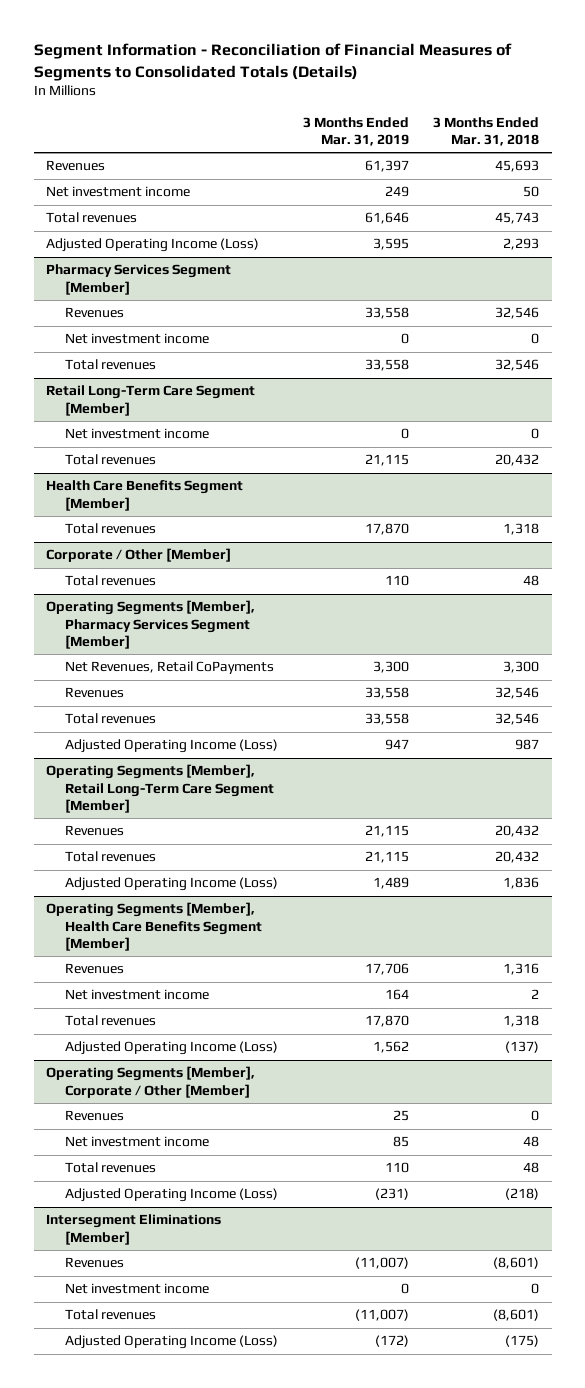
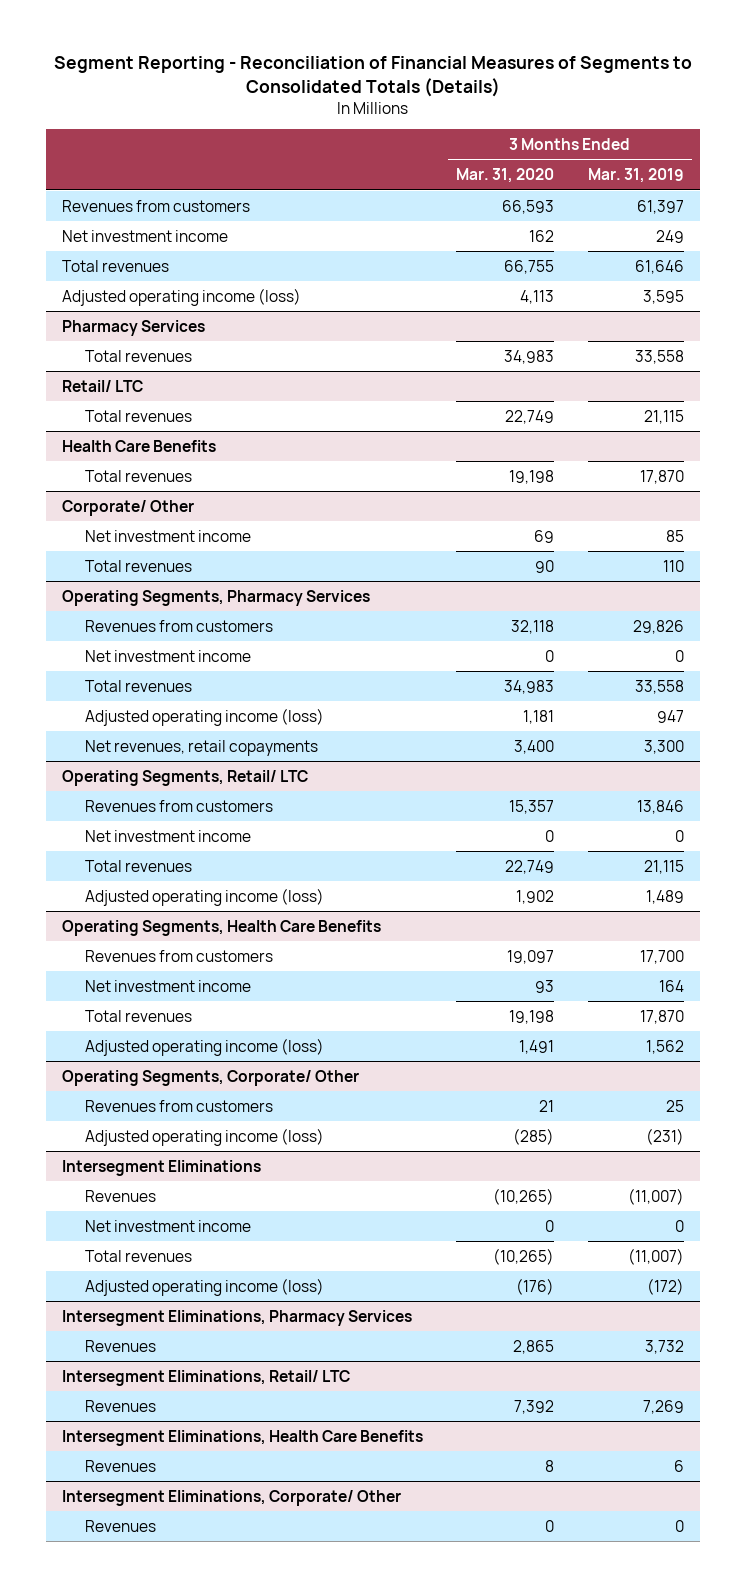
- Segment Information - Reconciliation of Financial Measures of Segments to Consolidated Totals (Details)
+ Segment Reporting - Reconciliation of Financial Measures of Segments to Consolidated Totals (Details)
- | 3 Months Ended Mar. 31, 2019 | 3 Months Ended Mar. 31, 2018
+ | 3 Months Ended Mar. 31, 2020 | 3 Months Ended Mar. 31, 2019
- Revenues | 61,397 | 45,693
+ Revenues from customers | 66,593 | 61,397
- Adjusted Operating Income (Loss) | 3,595 | 2,293
- Pharmacy Services Segment [Member]
- Revenues | 33,558 | 32,546
- Net investment income | 0 | 0
+ Adjusted operating income (loss) | 4,113 | 3,595
+ Pharmacy Services
- Retail Long-Term Care Segment [Member]
- Net investment income | 0 | 0
+ Retail/ LTC
- Health Care Benefits Segment [Member]
+ Health Care Benefits
- Corporate / Other [Member]
+ Corporate/ Other
+ Net investment income | 69 | 85
- Operating Segments [Member], Pharmacy Services Segment [Member]
- Net Revenues, Retail CoPayments | 3,300 | 3,300
- Revenues | 33,558 | 32,546
+ Operating Segments, Pharmacy Services
+ Revenues from customers | 32,118 | 29,826
+ Net investment income | 0 | 0
- Adjusted Operating Income (Loss) | 947 | 987
- Operating Segments [Member], Retail Long-Term Care Segment [Member]
- Revenues | 21,115 | 20,432
+ Adjusted operating income (loss) | 1,181 | 947
+ Net revenues, retail copayments | 3,400 | 3,300
+ Operating Segments, Retail/ LTC
+ Revenues from customers | 15,357 | 13,846
+ Net investment income | 0 | 0
- Adjusted Operating Income (Loss) | 1,489 | 1,836
- Operating Segments [Member], Health Care Benefits Segment [Member]
- Revenues | 17,706 | 1,316
+ Adjusted operating income (loss) | 1,902 | 1,489
+ Operating Segments, Health Care Benefits
+ Revenues from customers | 19,097 | 17,700
- Adjusted Operating Income (Loss) | 1,562 | (137)
- Operating Segments [Member], Corporate / Other [Member]
- Revenues | 25 | 0
- Net investment income | 85 | 48
- Total revenues | 110 | 48
- Adjusted Operating Income (Loss) | (231) | (218)
- Intersegment Eliminations [Member]
+ Adjusted operating income (loss) | 1,491 | 1,562
+ Operating Segments, Corporate/ Other
+ Revenues from customers | 21 | 25
+ Adjusted operating income (loss) | (285) | (231)
+ Intersegment Eliminations
- Adjusted Operating Income (Loss) | (172) | (175)
+ Adjusted operating income (loss) | (176) | (172)
+ Intersegment Eliminations, Pharmacy Services
+ Revenues | 2,865 | 3,732
+ Intersegment Eliminations, Retail/ LTC
+ Revenues | 7,392 | 7,269
+ Intersegment Eliminations, Health Care Benefits
+ Revenues | 8 | 6
+ Intersegment Eliminations, Corporate/ Other
+ Revenues | 0 | 0

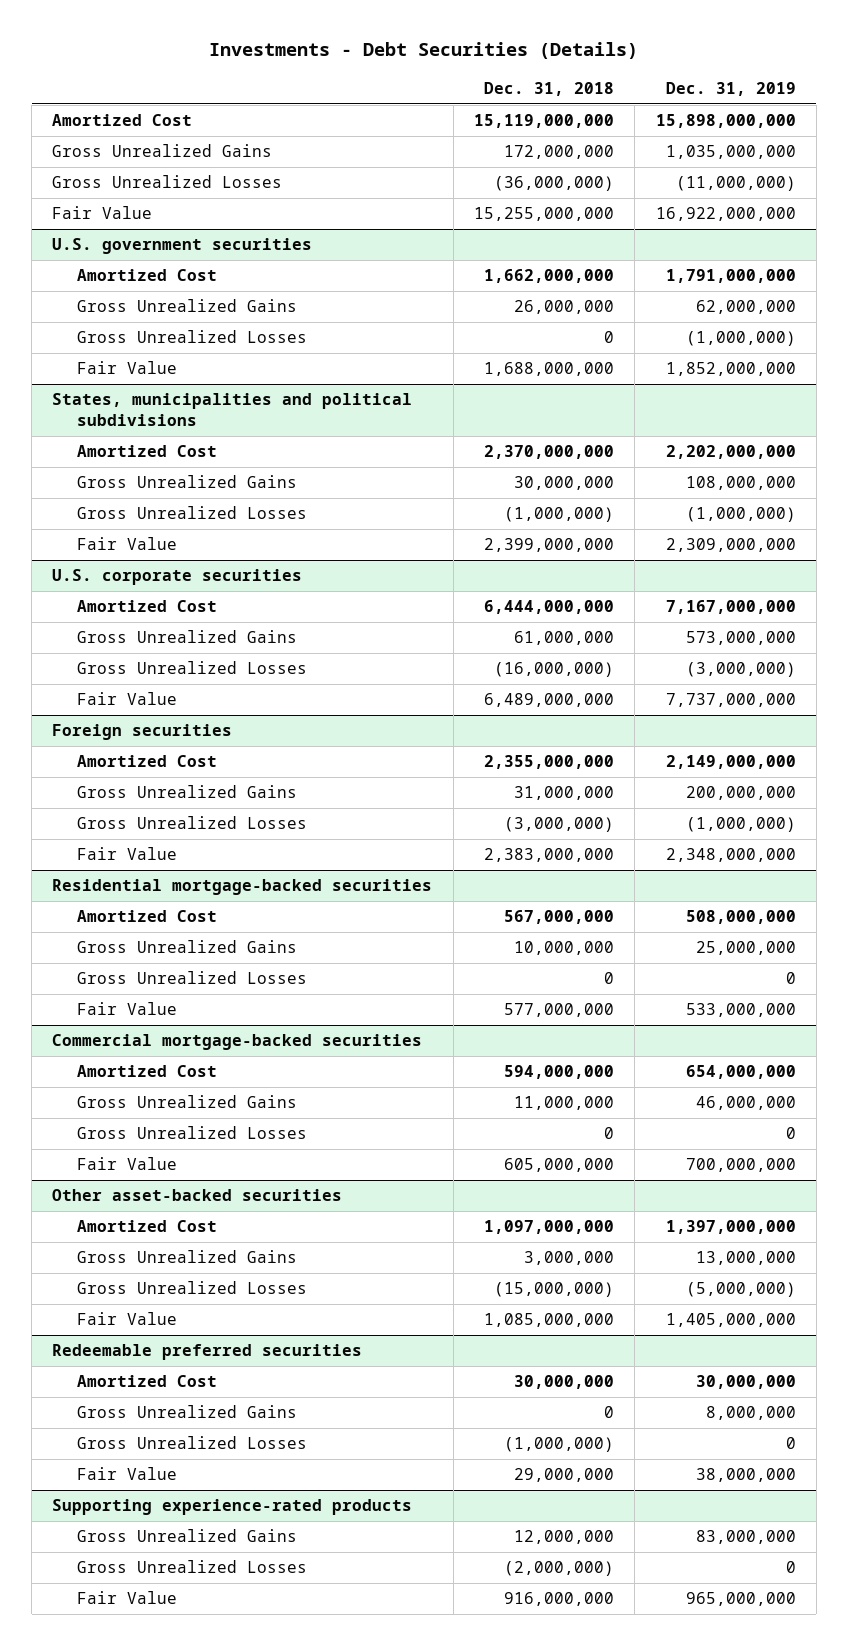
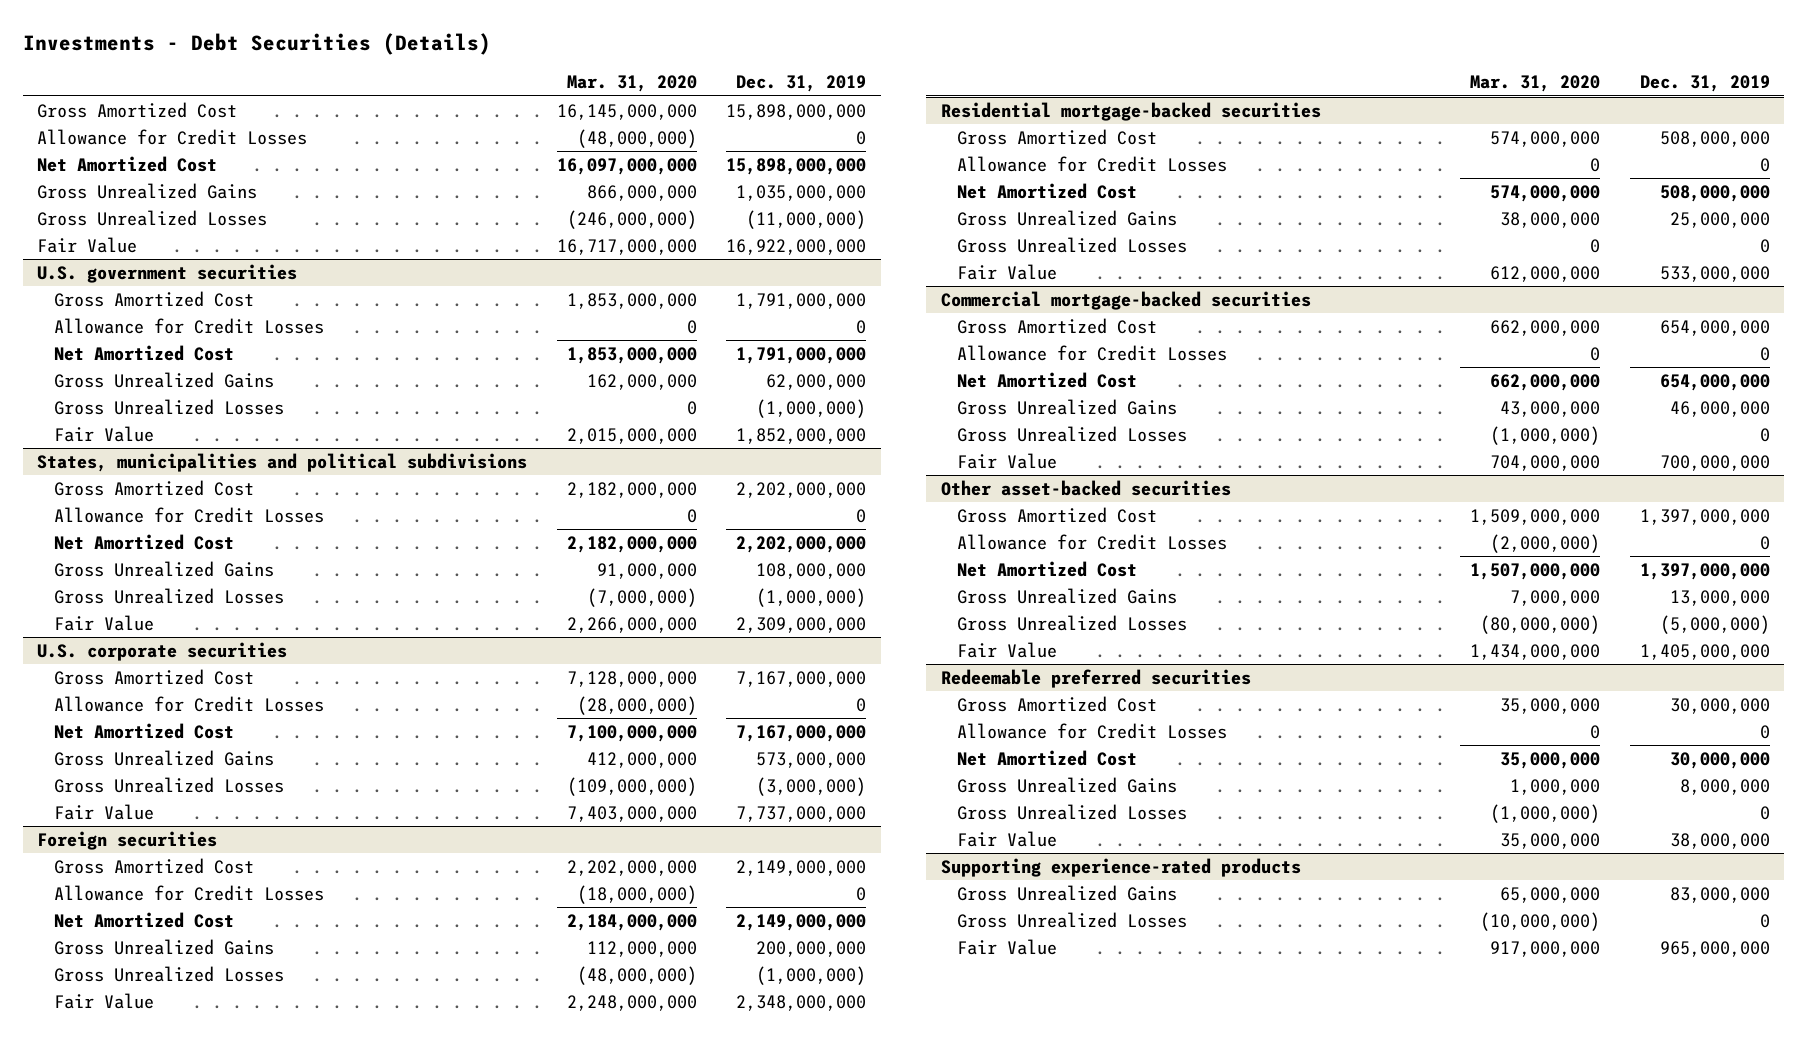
- | Dec. 31, 2018 | Dec. 31, 2019
+ | Mar. 31, 2020 | Dec. 31, 2019
- Amortized Cost | 15,119,000,000 | 15,898,000,000
+ Gross Amortized Cost | 16,145,000,000 | 15,898,000,000
+ Allowance for Credit Losses | (48,000,000) | 0
+ Net Amortized Cost | 16,097,000,000 | 15,898,000,000
@ U.S. government securities
- Amortized Cost | 1,662,000,000 | 1,791,000,000
+ Gross Amortized Cost | 1,853,000,000 | 1,791,000,000
+ Allowance for Credit Losses | 0 | 0
+ Net Amortized Cost | 1,853,000,000 | 1,791,000,000
@ States, municipalities and political subdivisions
- Amortized Cost | 2,370,000,000 | 2,202,000,000
+ Gross Amortized Cost | 2,182,000,000 | 2,202,000,000
+ Allowance for Credit Losses | 0 | 0
+ Net Amortized Cost | 2,182,000,000 | 2,202,000,000
@ U.S. corporate securities
- Amortized Cost | 6,444,000,000 | 7,167,000,000
+ Gross Amortized Cost | 7,128,000,000 | 7,167,000,000
+ Allowance for Credit Losses | (28,000,000) | 0
+ Net Amortized Cost | 7,100,000,000 | 7,167,000,000
@ Foreign securities
- Amortized Cost | 2,355,000,000 | 2,149,000,000
+ Gross Amortized Cost | 2,202,000,000 | 2,149,000,000
+ Allowance for Credit Losses | (18,000,000) | 0
+ Net Amortized Cost | 2,184,000,000 | 2,149,000,000
@ Residential mortgage-backed securities
- Amortized Cost | 567,000,000 | 508,000,000
+ Gross Amortized Cost | 574,000,000 | 508,000,000
+ Allowance for Credit Losses | 0 | 0
+ Net Amortized Cost | 574,000,000 | 508,000,000
@ Commercial mortgage-backed securities
- Amortized Cost | 594,000,000 | 654,000,000
+ Gross Amortized Cost | 662,000,000 | 654,000,000
+ Allowance for Credit Losses | 0 | 0
+ Net Amortized Cost | 662,000,000 | 654,000,000
@ Other asset-backed securities
- Amortized Cost | 1,097,000,000 | 1,397,000,000
+ Gross Amortized Cost | 1,509,000,000 | 1,397,000,000
+ Allowance for Credit Losses | (2,000,000) | 0
+ Net Amortized Cost | 1,507,000,000 | 1,397,000,000
@ Redeemable preferred securities
- Amortized Cost | 30,000,000 | 30,000,000
+ Gross Amortized Cost | 35,000,000 | 30,000,000
+ Allowance for Credit Losses | 0 | 0
+ Net Amortized Cost | 35,000,000 | 30,000,000

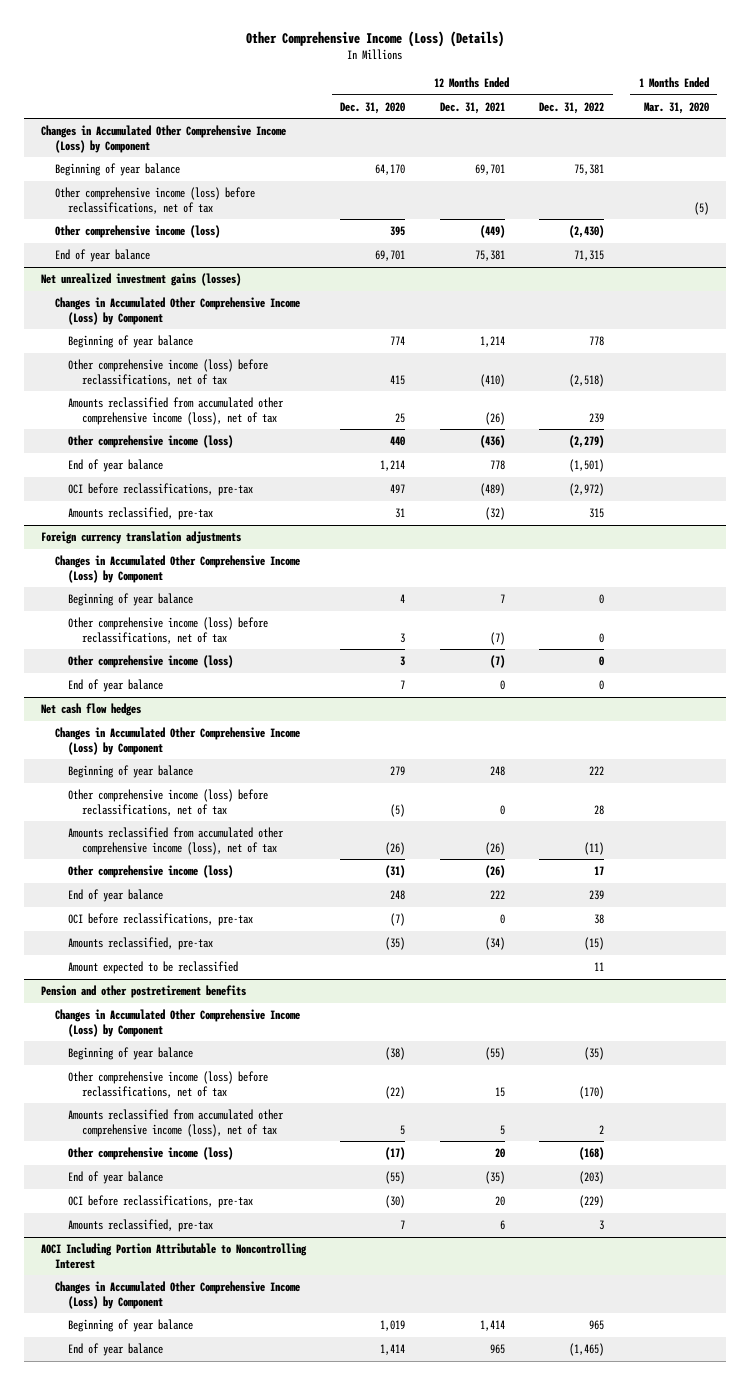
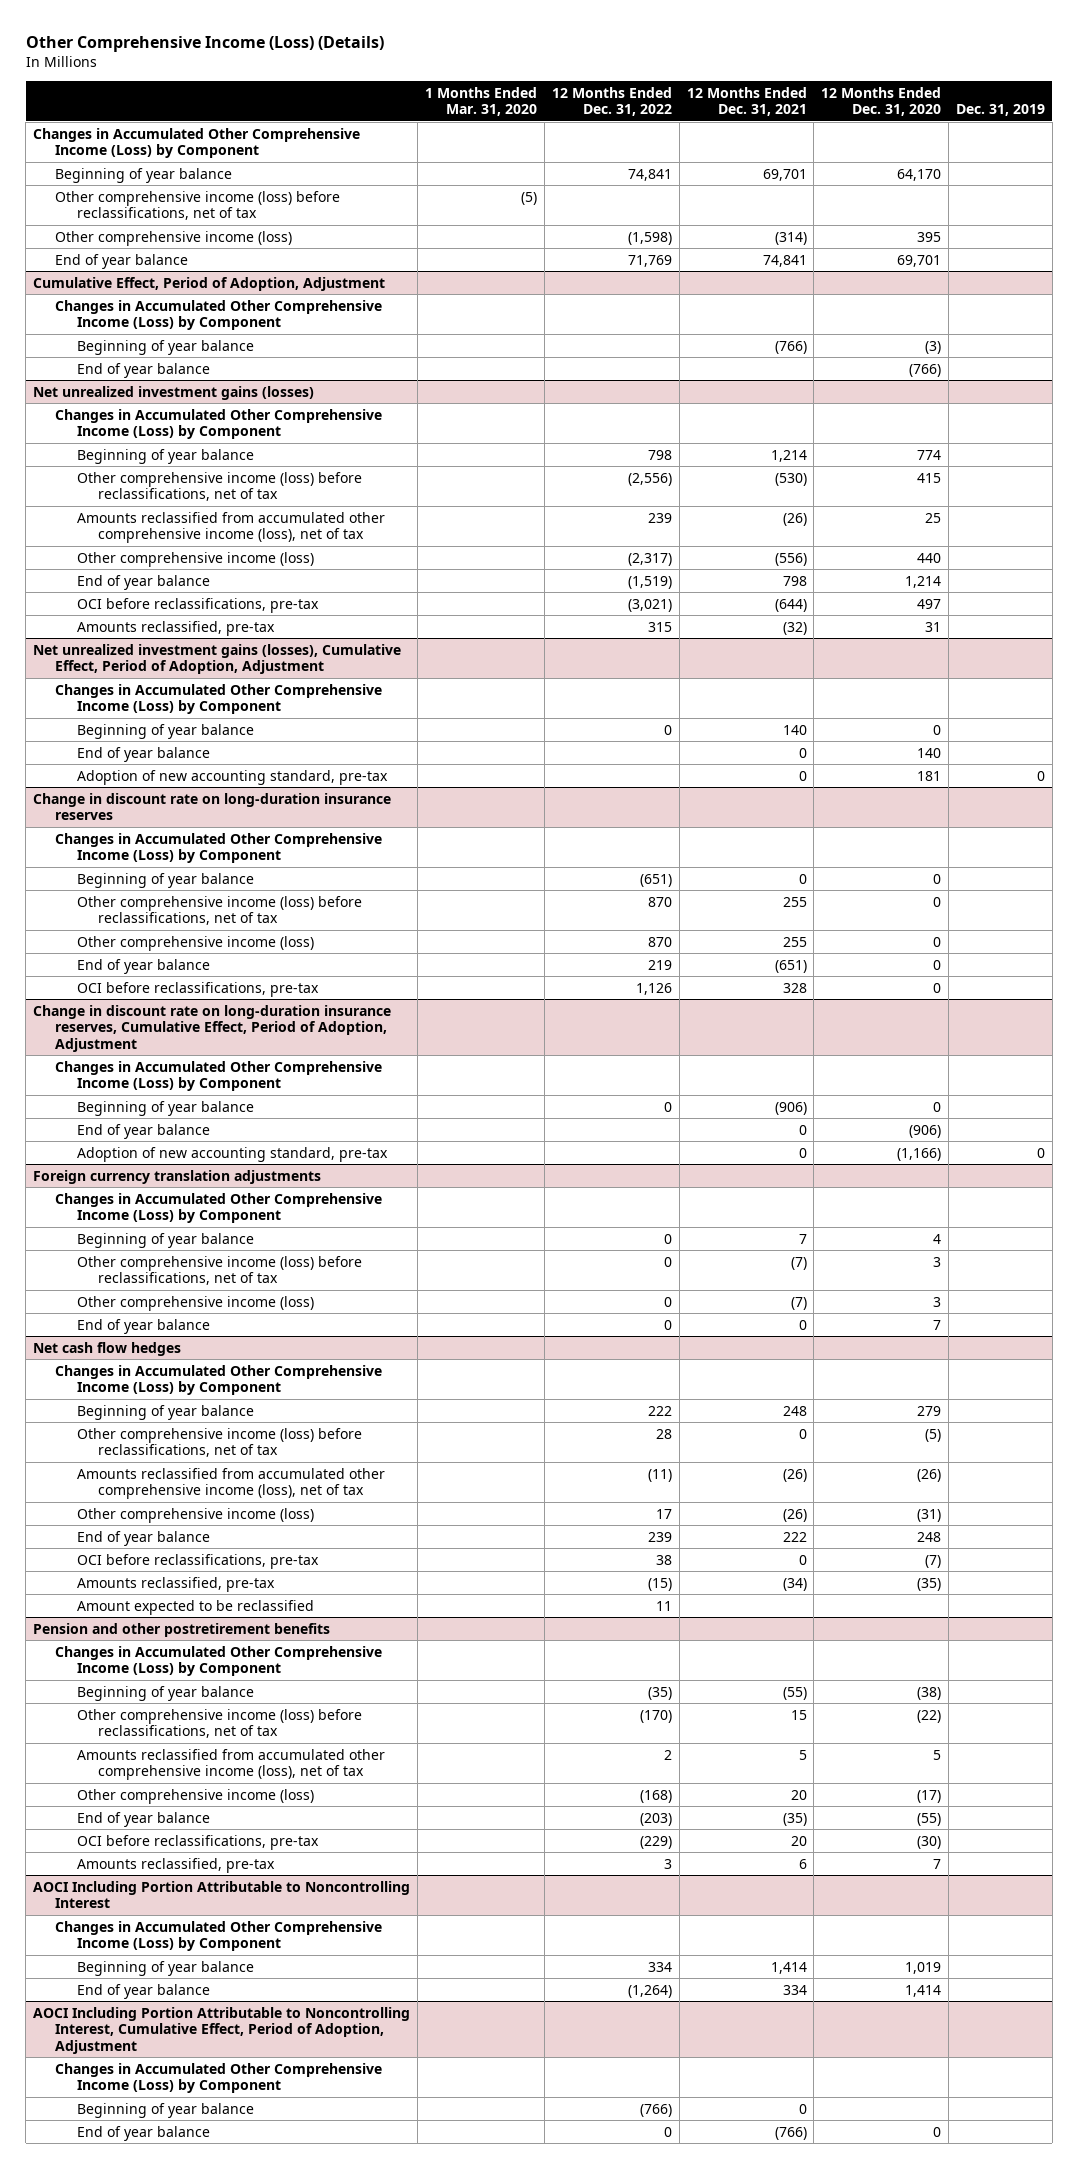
- | 12 Months Ended Dec. 31, 2020 | 12 Months Ended Dec. 31, 2021 | 12 Months Ended Dec. 31, 2022 | 1 Months Ended Mar. 31, 2020
+ | 1 Months Ended Mar. 31, 2020 | 12 Months Ended Dec. 31, 2022 | 12 Months Ended Dec. 31, 2021 | 12 Months Ended Dec. 31, 2020 | Dec. 31, 2019
- Beginning of year balance | 64,170 | 69,701 | 75,381 |
+ Beginning of year balance | | 74,841 | 69,701 | 64,170 |
- Other comprehensive income (loss) | 395 | (449) | (2,430) |
- End of year balance | 69,701 | 75,381 | 71,315 |
+ Other comprehensive income (loss) | | (1,598) | (314) | 395 |
+ End of year balance | | 71,769 | 74,841 | 69,701 |
+ Cumulative Effect, Period of Adoption, Adjustment
+ Changes in Accumulated Other Comprehensive Income (Loss) by Component
+ Beginning of year balance | | | (766) | (3) |
+ End of year balance | | | | (766) |
@ Net unrealized investment gains (losses)
- Beginning of year balance | 774 | 1,214 | 778 |
- Other comprehensive income (loss) before reclassifications, net of tax | 415 | (410) | (2,518) |
+ Beginning of year balance | | 798 | 1,214 | 774 |
+ Other comprehensive income (loss) before reclassifications, net of tax | | (2,556) | (530) | 415 |
- Other comprehensive income (loss) | 440 | (436) | (2,279) |
- End of year balance | 1,214 | 778 | (1,501) |
- OCI before reclassifications, pre-tax | 497 | (489) | (2,972) |
+ Other comprehensive income (loss) | | (2,317) | (556) | 440 |
+ End of year balance | | (1,519) | 798 | 1,214 |
+ OCI before reclassifications, pre-tax | | (3,021) | (644) | 497 |
+ Net unrealized investment gains (losses), Cumulative Effect, Period of Adoption, Adjustment
+ Changes in Accumulated Other Comprehensive Income (Loss) by Component
+ Beginning of year balance | | 0 | 140 | 0 |
+ End of year balance | | | 0 | 140 |
+ Adoption of new accounting standard, pre-tax | | | 0 | 181 | 0
+ Change in discount rate on long-duration insurance reserves
+ Changes in Accumulated Other Comprehensive Income (Loss) by Component
+ Beginning of year balance | | (651) | 0 | 0 |
+ Other comprehensive income (loss) before reclassifications, net of tax | | 870 | 255 | 0 |
+ Other comprehensive income (loss) | | 870 | 255 | 0 |
+ End of year balance | | 219 | (651) | 0 |
+ OCI before reclassifications, pre-tax | | 1,126 | 328 | 0 |
+ Change in discount rate on long-duration insurance reserves, Cumulative Effect, Period of Adoption, Adjustment
+ Changes in Accumulated Other Comprehensive Income (Loss) by Component
+ Beginning of year balance | | 0 | (906) | 0 |
+ End of year balance | | | 0 | (906) |
+ Adoption of new accounting standard, pre-tax | | | 0 | (1,166) | 0
@ AOCI Including Portion Attributable to Noncontrolling Interest
- Beginning of year balance | 1,019 | 1,414 | 965 |
- End of year balance | 1,414 | 965 | (1,465) |
+ Beginning of year balance | | 334 | 1,414 | 1,019 |
+ End of year balance | | (1,264) | 334 | 1,414 |
+ AOCI Including Portion Attributable to Noncontrolling Interest, Cumulative Effect, Period of Adoption, Adjustment
+ Changes in Accumulated Other Comprehensive Income (Loss) by Component
+ Beginning of year balance | | (766) | 0 | |
+ End of year balance | | 0 | (766) | 0 |

